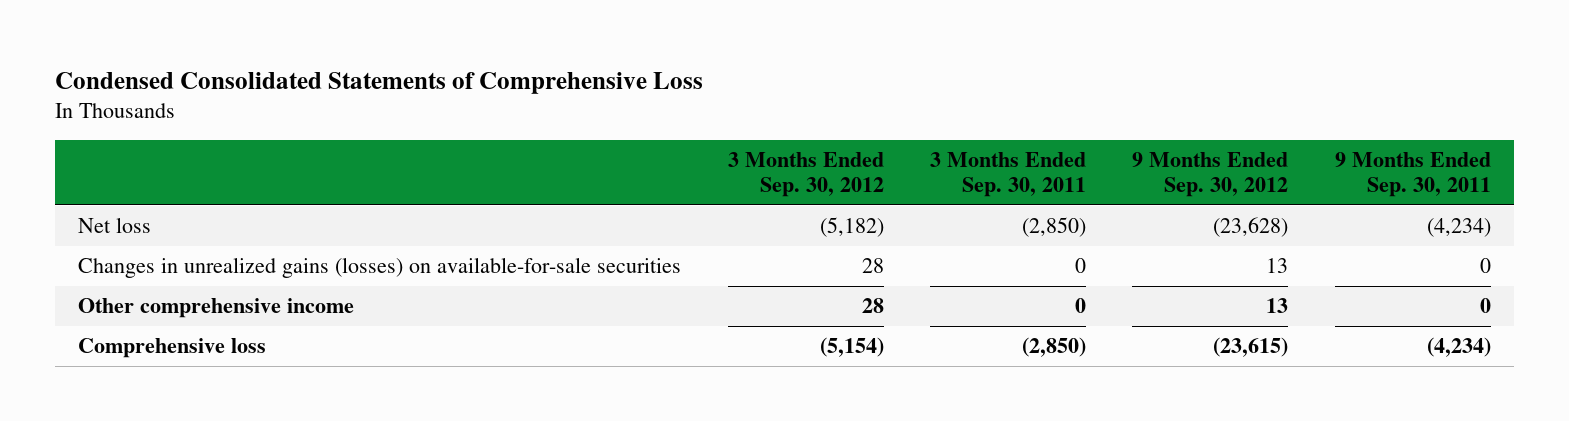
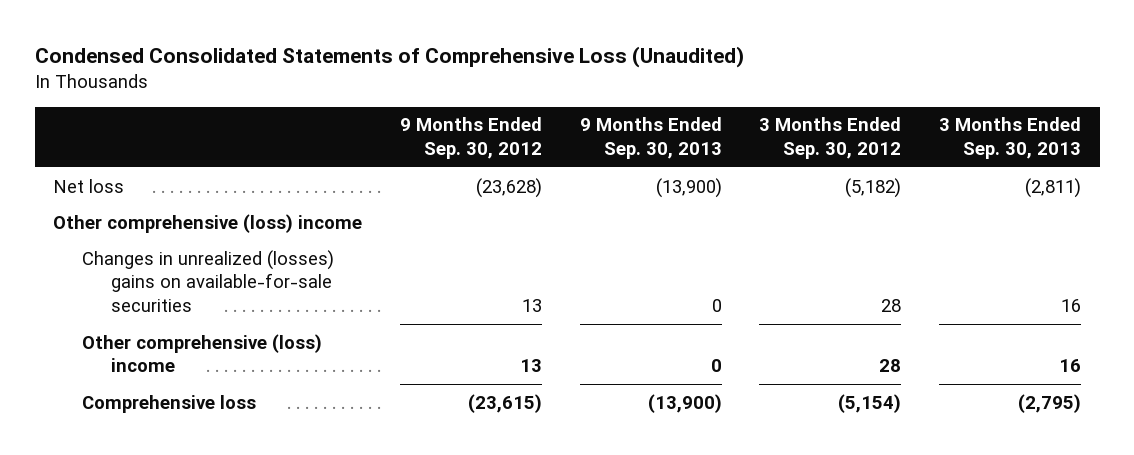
- Condensed Consolidated Statements of Comprehensive Loss
+ Condensed Consolidated Statements of Comprehensive Loss (Unaudited)
- | 3 Months Ended Sep. 30, 2012 | 3 Months Ended Sep. 30, 2011 | 9 Months Ended Sep. 30, 2012 | 9 Months Ended Sep. 30, 2011
+ | 9 Months Ended Sep. 30, 2012 | 9 Months Ended Sep. 30, 2013 | 3 Months Ended Sep. 30, 2012 | 3 Months Ended Sep. 30, 2013
- Changes in unrealized gains (losses) on available-for-sale securities | 28 | 0 | 13 | 0
- Other comprehensive income | 28 | 0 | 13 | 0
+ Other comprehensive (loss) income
+ Changes in unrealized (losses) gains on available-for-sale securities | 13 | 0 | 28 | 16
+ Other comprehensive (loss) income | 13 | 0 | 28 | 16

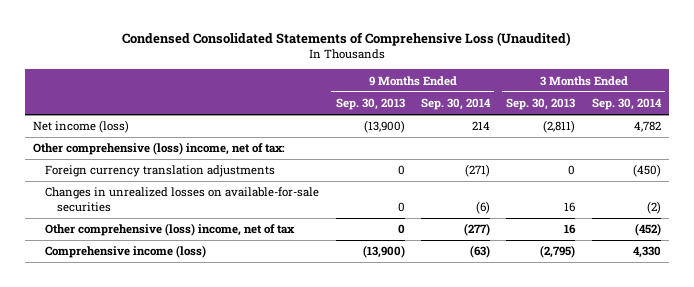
- | 9 Months Ended Sep. 30, 2012 | 9 Months Ended Sep. 30, 2013 | 3 Months Ended Sep. 30, 2012 | 3 Months Ended Sep. 30, 2013
+ | 9 Months Ended Sep. 30, 2013 | 9 Months Ended Sep. 30, 2014 | 3 Months Ended Sep. 30, 2013 | 3 Months Ended Sep. 30, 2014
- Net loss | (23,628) | (13,900) | (5,182) | (2,811)
- Other comprehensive (loss) income
- Changes in unrealized (losses) gains on available-for-sale securities | 13 | 0 | 28 | 16
- Other comprehensive (loss) income | 13 | 0 | 28 | 16
- Comprehensive loss | (23,615) | (13,900) | (5,154) | (2,795)
+ Net income (loss) | (13,900) | 214 | (2,811) | 4,782
+ Other comprehensive (loss) income, net of tax:
+ Foreign currency translation adjustments | 0 | (271) | 0 | (450)
+ Changes in unrealized losses on available-for-sale securities | 0 | (6) | 16 | (2)
+ Other comprehensive (loss) income, net of tax | 0 | (277) | 16 | (452)
+ Comprehensive income (loss) | (13,900) | (63) | (2,795) | 4,330

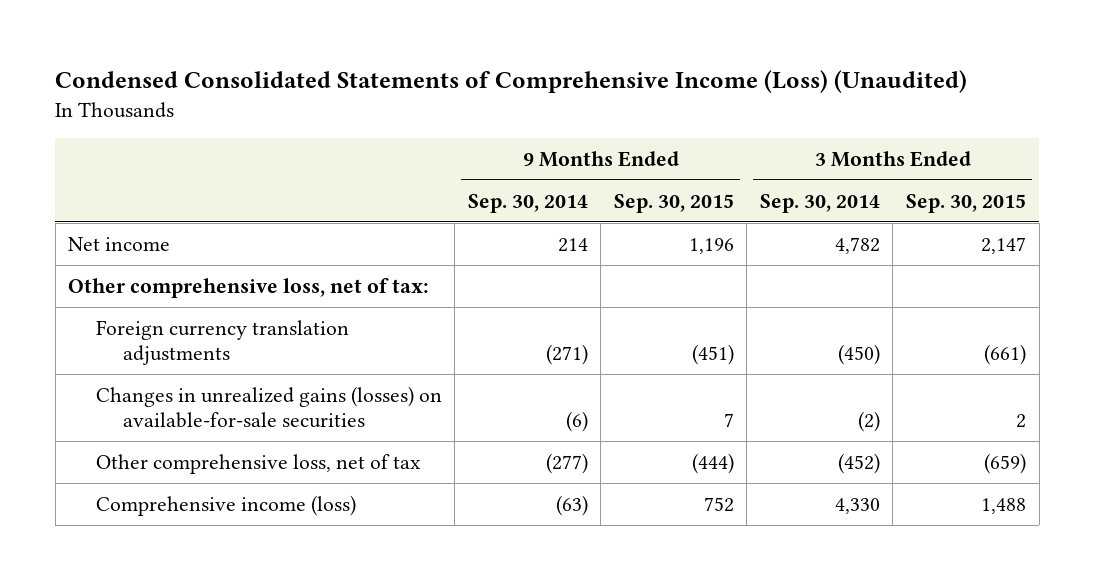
- Condensed Consolidated Statements of Comprehensive Loss (Unaudited)
+ Condensed Consolidated Statements of Comprehensive Income (Loss) (Unaudited)
- | 9 Months Ended Sep. 30, 2013 | 9 Months Ended Sep. 30, 2014 | 3 Months Ended Sep. 30, 2013 | 3 Months Ended Sep. 30, 2014
+ | 9 Months Ended Sep. 30, 2014 | 9 Months Ended Sep. 30, 2015 | 3 Months Ended Sep. 30, 2014 | 3 Months Ended Sep. 30, 2015
- Net income (loss) | (13,900) | 214 | (2,811) | 4,782
- Other comprehensive (loss) income, net of tax:
+ Net income | 214 | 1,196 | 4,782 | 2,147
+ Other comprehensive loss, net of tax:
- Changes in unrealized losses on available-for-sale securities | 0 | (6) | 16 | (2)
- Other comprehensive (loss) income, net of tax | 0 | (277) | 16 | (452)
+ Changes in unrealized gains (losses) on available-for-sale securities | (6) | 7 | (2) | 2
+ Other comprehensive loss, net of tax | (277) | (444) | (452) | (659)

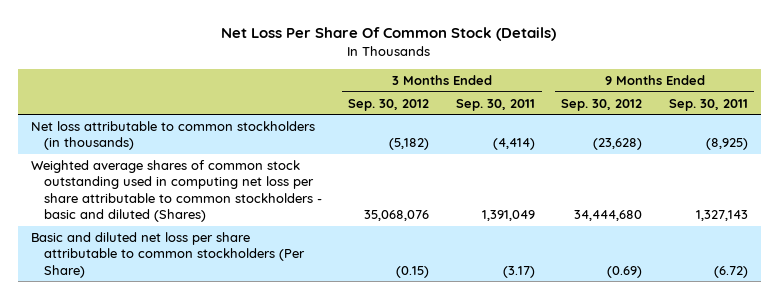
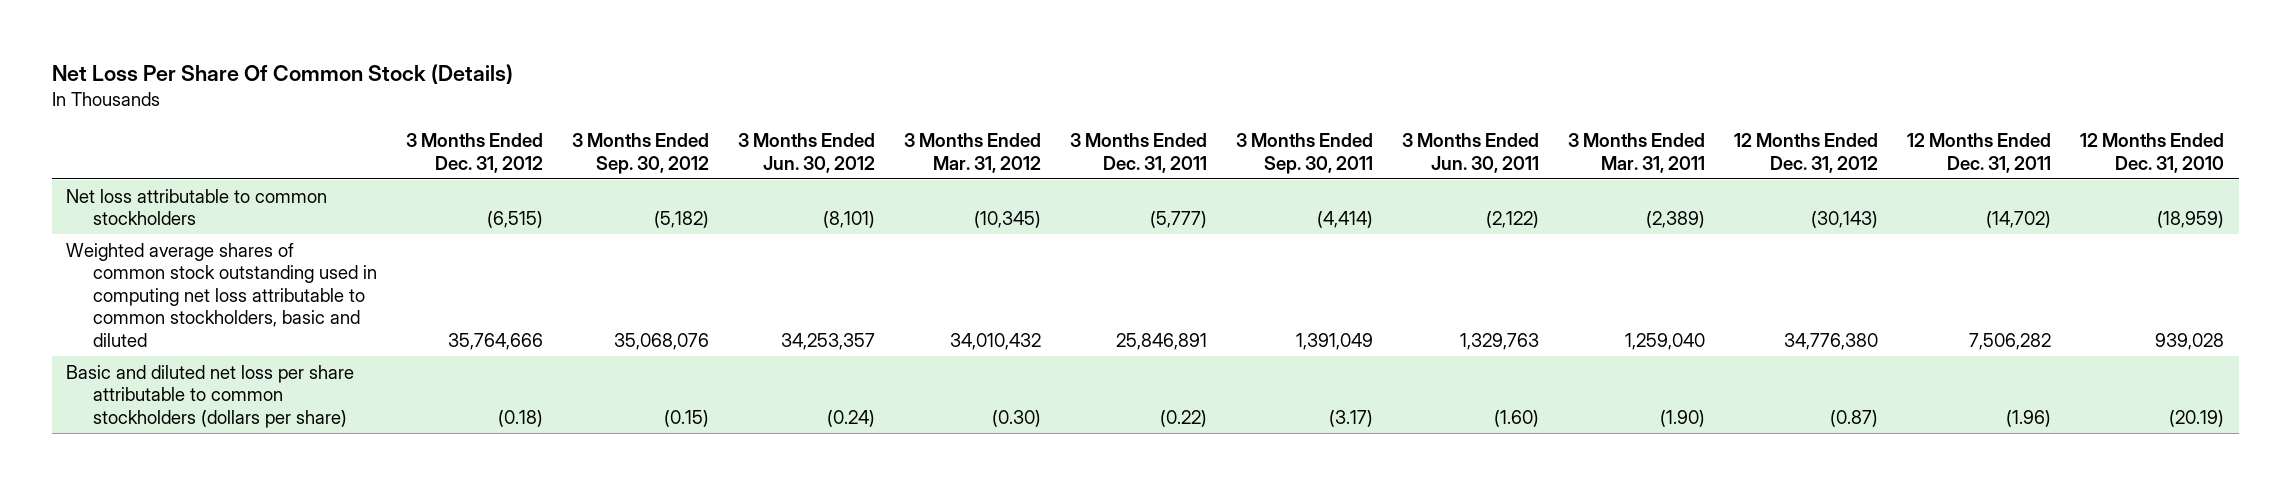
- | 3 Months Ended Sep. 30, 2012 | 3 Months Ended Sep. 30, 2011 | 9 Months Ended Sep. 30, 2012 | 9 Months Ended Sep. 30, 2011
+ | 3 Months Ended Dec. 31, 2012 | 3 Months Ended Sep. 30, 2012 | 3 Months Ended Jun. 30, 2012 | 3 Months Ended Mar. 31, 2012 | 3 Months Ended Dec. 31, 2011 | 3 Months Ended Sep. 30, 2011 | 3 Months Ended Jun. 30, 2011 | 3 Months Ended Mar. 31, 2011 | 12 Months Ended Dec. 31, 2012 | 12 Months Ended Dec. 31, 2011 | 12 Months Ended Dec. 31, 2010
- Net loss attributable to common stockholders (in thousands) | (5,182) | (4,414) | (23,628) | (8,925)
- Weighted average shares of common stock outstanding used in computing net loss per share attributable to common stockholders - basic and diluted (Shares) | 35,068,076 | 1,391,049 | 34,444,680 | 1,327,143
- Basic and diluted net loss per share attributable to common stockholders (Per Share) | (0.15) | (3.17) | (0.69) | (6.72)
+ Net loss attributable to common stockholders | (6,515) | (5,182) | (8,101) | (10,345) | (5,777) | (4,414) | (2,122) | (2,389) | (30,143) | (14,702) | (18,959)
+ Weighted average shares of common stock outstanding used in computing net loss attributable to common stockholders, basic and diluted | 35,764,666 | 35,068,076 | 34,253,357 | 34,010,432 | 25,846,891 | 1,391,049 | 1,329,763 | 1,259,040 | 34,776,380 | 7,506,282 | 939,028
+ Basic and diluted net loss per share attributable to common stockholders (dollars per share) | (0.18) | (0.15) | (0.24) | (0.30) | (0.22) | (3.17) | (1.60) | (1.90) | (0.87) | (1.96) | (20.19)

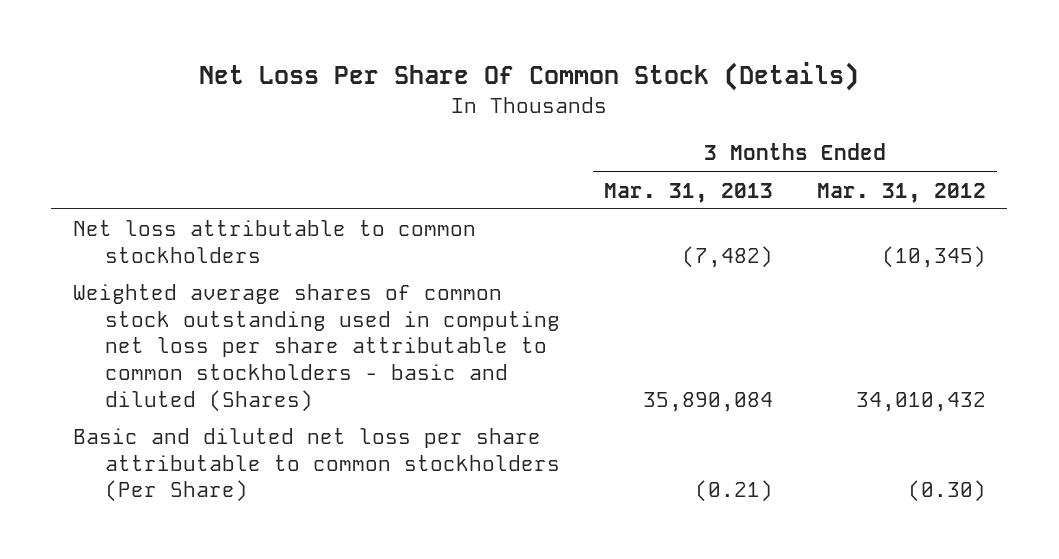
- | 3 Months Ended Dec. 31, 2012 | 3 Months Ended Sep. 30, 2012 | 3 Months Ended Jun. 30, 2012 | 3 Months Ended Mar. 31, 2012 | 3 Months Ended Dec. 31, 2011 | 3 Months Ended Sep. 30, 2011 | 3 Months Ended Jun. 30, 2011 | 3 Months Ended Mar. 31, 2011 | 12 Months Ended Dec. 31, 2012 | 12 Months Ended Dec. 31, 2011 | 12 Months Ended Dec. 31, 2010
+ | 3 Months Ended Mar. 31, 2013 | 3 Months Ended Mar. 31, 2012
- Weighted average shares of common stock outstanding used in computing net loss attributable to common stockholders, basic and diluted | 35,764,666 | 35,068,076 | 34,253,357 | 34,010,432 | 25,846,891 | 1,391,049 | 1,329,763 | 1,259,040 | 34,776,380 | 7,506,282 | 939,028
- Basic and diluted net loss per share attributable to common stockholders (dollars per share) | (0.18) | (0.15) | (0.24) | (0.30) | (0.22) | (3.17) | (1.60) | (1.90) | (0.87) | (1.96) | (20.19)
+ Weighted average shares of common stock outstanding used in computing net loss per share attributable to common stockholders - basic and diluted (Shares) | 35,890,084 | 34,010,432
+ Basic and diluted net loss per share attributable to common stockholders (Per Share) | (0.21) | (0.30)

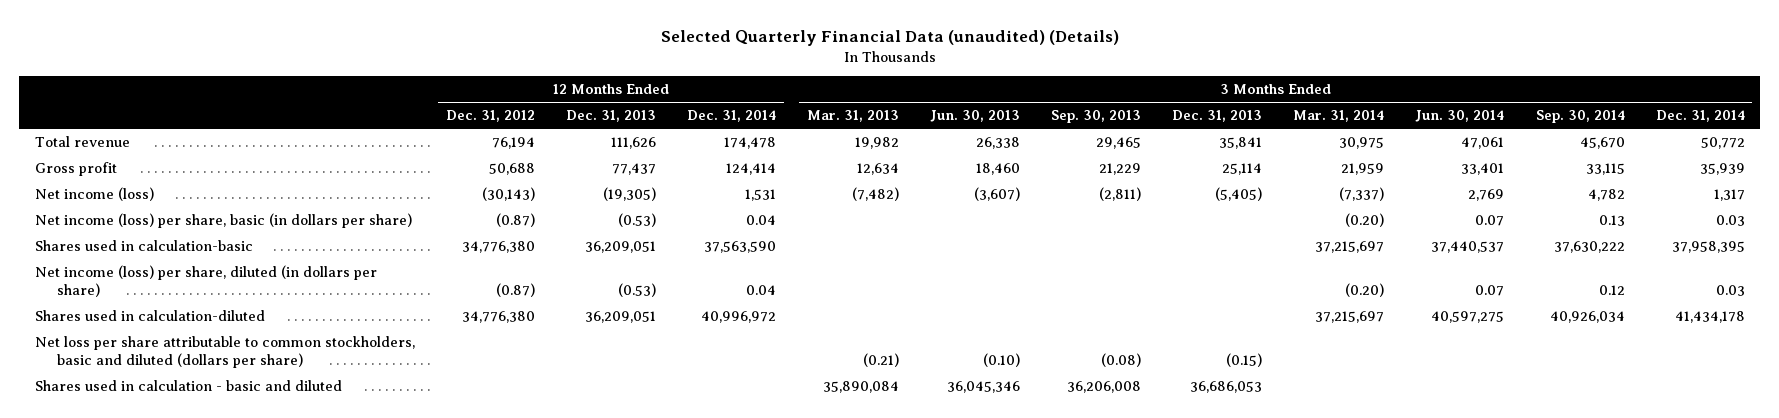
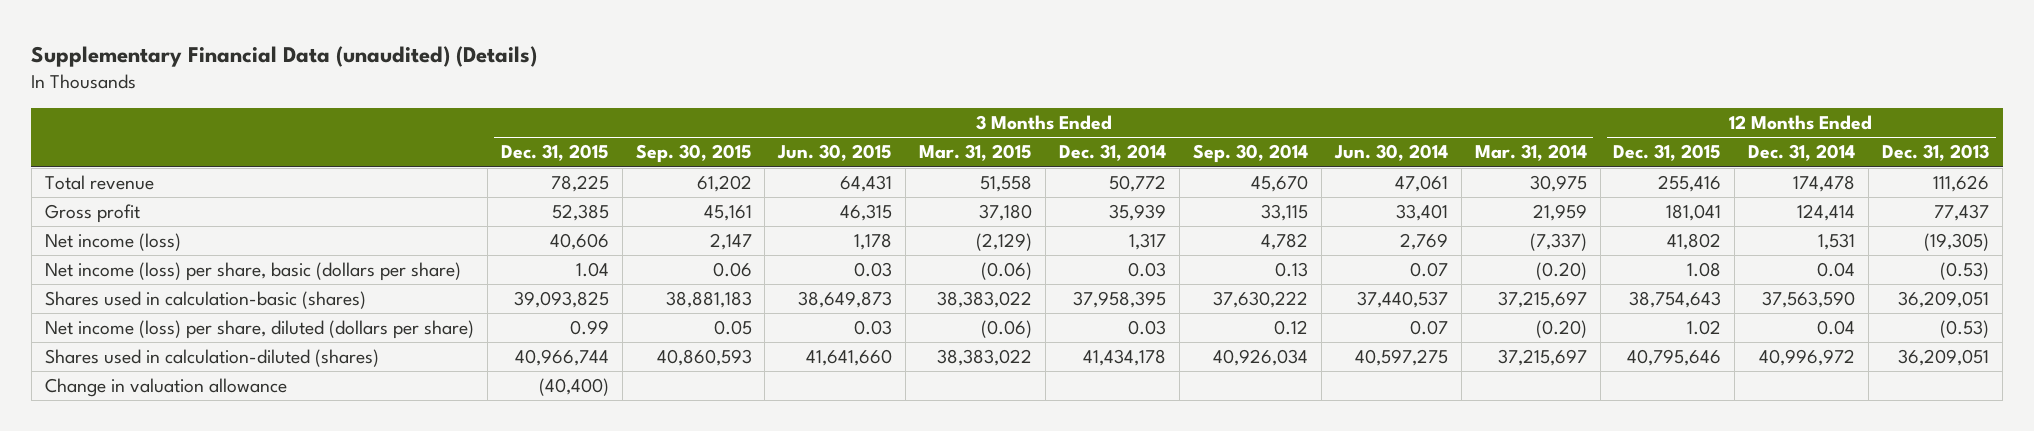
- Selected Quarterly Financial Data (unaudited) (Details)
+ Supplementary Financial Data (unaudited) (Details)
- | 12 Months Ended Dec. 31, 2012 | 12 Months Ended Dec. 31, 2013 | 12 Months Ended Dec. 31, 2014 | 3 Months Ended Mar. 31, 2013 | 3 Months Ended Jun. 30, 2013 | 3 Months Ended Sep. 30, 2013 | 3 Months Ended Dec. 31, 2013 | 3 Months Ended Mar. 31, 2014 | 3 Months Ended Jun. 30, 2014 | 3 Months Ended Sep. 30, 2014 | 3 Months Ended Dec. 31, 2014
+ | 3 Months Ended Dec. 31, 2015 | 3 Months Ended Sep. 30, 2015 | 3 Months Ended Jun. 30, 2015 | 3 Months Ended Mar. 31, 2015 | 3 Months Ended Dec. 31, 2014 | 3 Months Ended Sep. 30, 2014 | 3 Months Ended Jun. 30, 2014 | 3 Months Ended Mar. 31, 2014 | 12 Months Ended Dec. 31, 2015 | 12 Months Ended Dec. 31, 2014 | 12 Months Ended Dec. 31, 2013
- Net income (loss) per share, basic (in dollars per share) | (0.87) | (0.53) | 0.04 | | | | | (0.20) | 0.07 | 0.13 | 0.03
- Shares used in calculation-basic | 34,776,380 | 36,209,051 | 37,563,590 | | | | | 37,215,697 | 37,440,537 | 37,630,222 | 37,958,395
- Net income (loss) per share, diluted (in dollars per share) | (0.87) | (0.53) | 0.04 | | | | | (0.20) | 0.07 | 0.12 | 0.03
- Shares used in calculation-diluted | 34,776,380 | 36,209,051 | 40,996,972 | | | | | 37,215,697 | 40,597,275 | 40,926,034 | 41,434,178
- Net loss per share attributable to common stockholders, basic and diluted (dollars per share) | | | | (0.21) | (0.10) | (0.08) | (0.15) | | | |
- Shares used in calculation - basic and diluted | | | | 35,890,084 | 36,045,346 | 36,206,008 | 36,686,053 | | | |
+ Net income (loss) per share, basic (dollars per share) | 1.04 | 0.06 | 0.03 | (0.06) | 0.03 | 0.13 | 0.07 | (0.20) | 1.08 | 0.04 | (0.53)
+ Shares used in calculation-basic (shares) | 39,093,825 | 38,881,183 | 38,649,873 | 38,383,022 | 37,958,395 | 37,630,222 | 37,440,537 | 37,215,697 | 38,754,643 | 37,563,590 | 36,209,051
+ Net income (loss) per share, diluted (dollars per share) | 0.99 | 0.05 | 0.03 | (0.06) | 0.03 | 0.12 | 0.07 | (0.20) | 1.02 | 0.04 | (0.53)
+ Shares used in calculation-diluted (shares) | 40,966,744 | 40,860,593 | 41,641,660 | 38,383,022 | 41,434,178 | 40,926,034 | 40,597,275 | 37,215,697 | 40,795,646 | 40,996,972 | 36,209,051
+ Change in valuation allowance | (40,400) | | | | | | | | | |

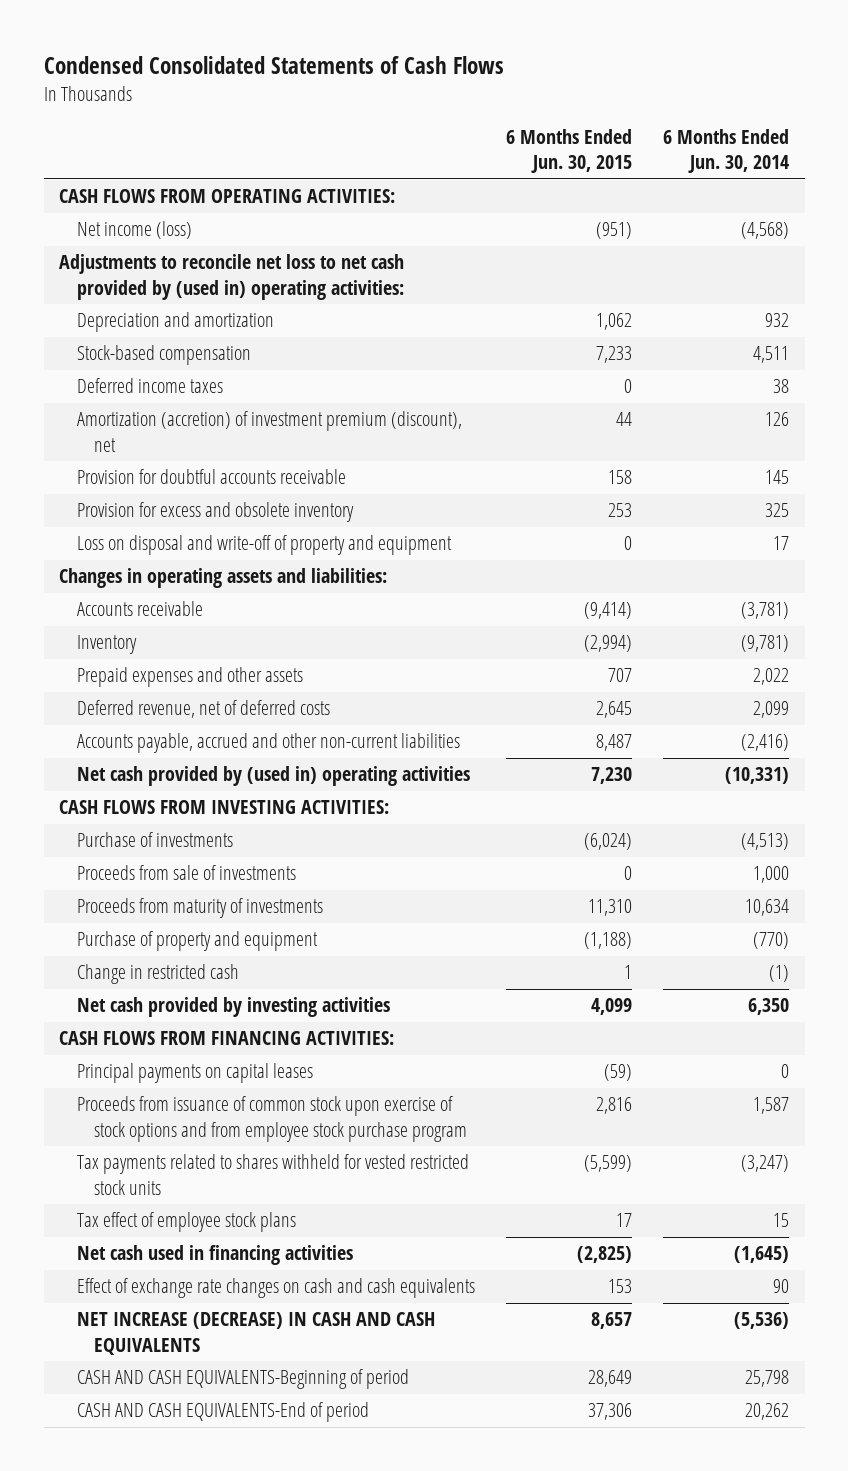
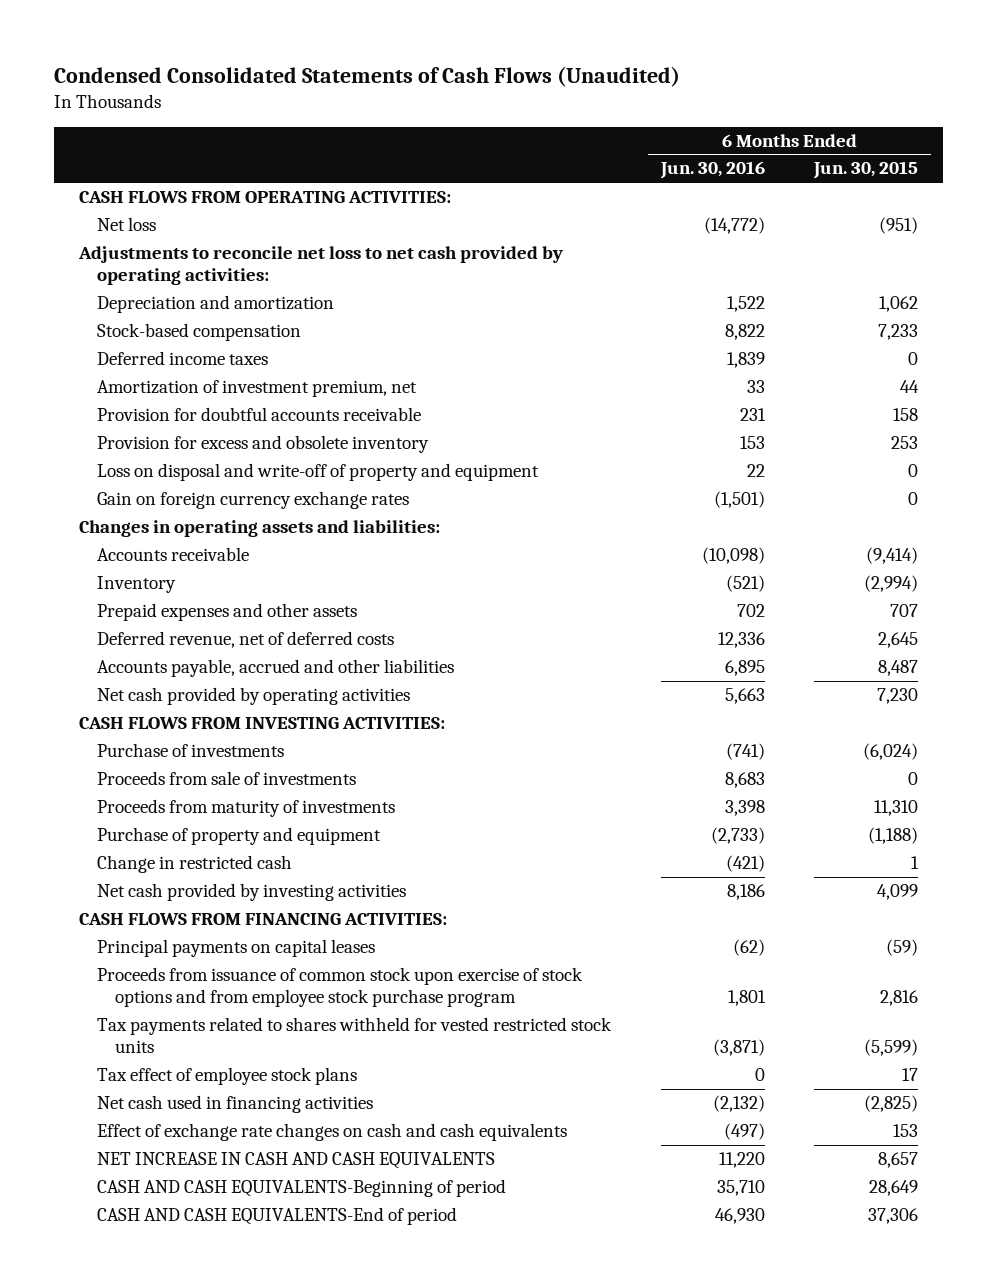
- Condensed Consolidated Statements of Cash Flows
+ Condensed Consolidated Statements of Cash Flows (Unaudited)
- | 6 Months Ended Jun. 30, 2015 | 6 Months Ended Jun. 30, 2014
+ | 6 Months Ended Jun. 30, 2016 | 6 Months Ended Jun. 30, 2015
- Net income (loss) | (951) | (4,568)
- Adjustments to reconcile net loss to net cash provided by (used in) operating activities:
+ Net loss | (14,772) | (951)
+ Adjustments to reconcile net loss to net cash provided by operating activities:
- Amortization (accretion) of investment premium (discount), net | 44 | 126
+ Amortization of investment premium, net | 33 | 44
+ Gain on foreign currency exchange rates | (1,501) | 0
- Accounts payable, accrued and other non-current liabilities | 8,487 | (2,416)
- Net cash provided by (used in) operating activities | 7,230 | (10,331)
+ Accounts payable, accrued and other liabilities | 6,895 | 8,487
+ Net cash provided by operating activities | 5,663 | 7,230
- NET INCREASE (DECREASE) IN CASH AND CASH EQUIVALENTS | 8,657 | (5,536)
+ NET INCREASE IN CASH AND CASH EQUIVALENTS | 11,220 | 8,657

